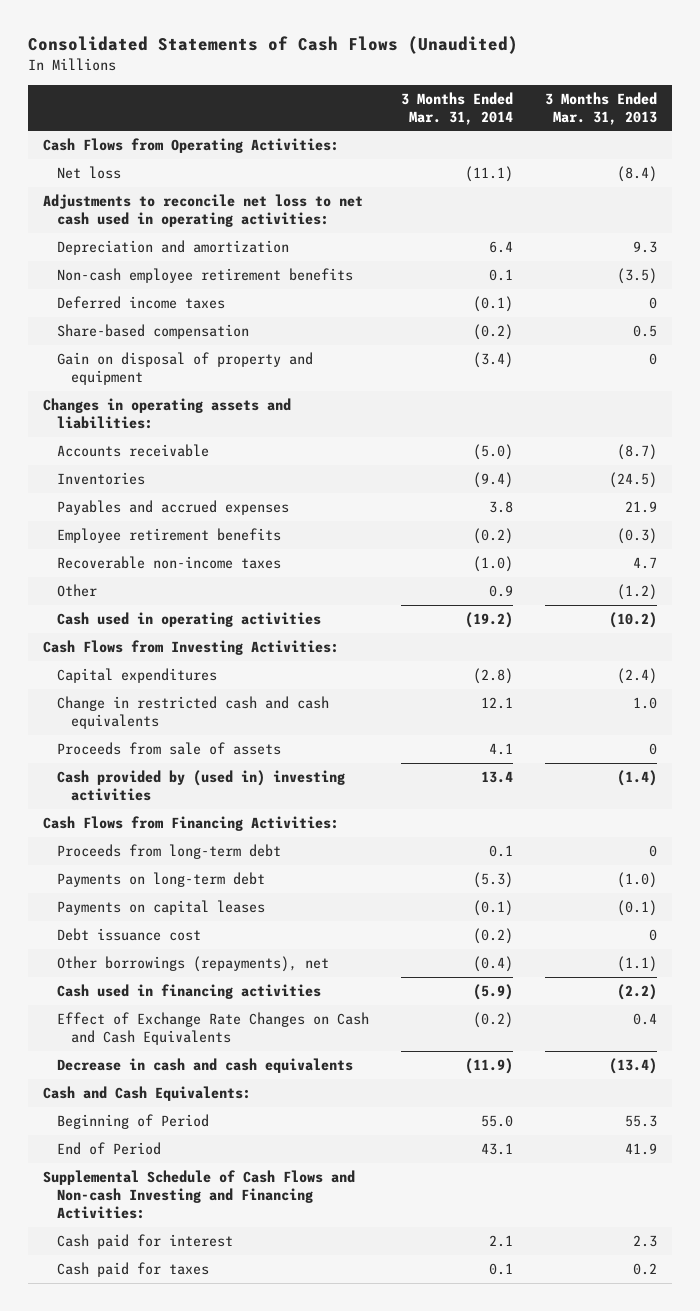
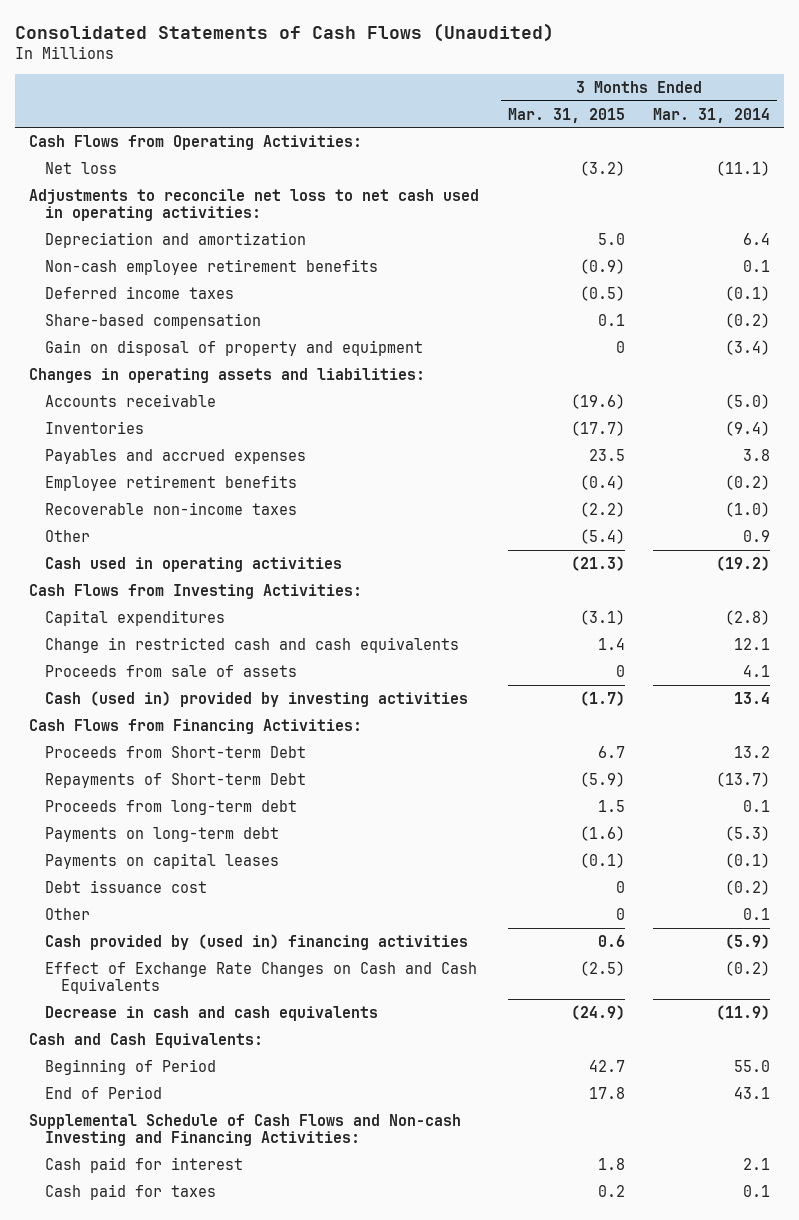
- | 3 Months Ended Mar. 31, 2014 | 3 Months Ended Mar. 31, 2013
+ | 3 Months Ended Mar. 31, 2015 | 3 Months Ended Mar. 31, 2014
- Cash provided by (used in) investing activities | 13.4 | (1.4)
+ Cash (used in) provided by investing activities | (1.7) | 13.4
+ Proceeds from Short-term Debt | 6.7 | 13.2
+ Repayments of Short-term Debt | (5.9) | (13.7)
- Other borrowings (repayments), net | (0.4) | (1.1)
- Cash used in financing activities | (5.9) | (2.2)
+ Other | 0 | 0.1
+ Cash provided by (used in) financing activities | 0.6 | (5.9)

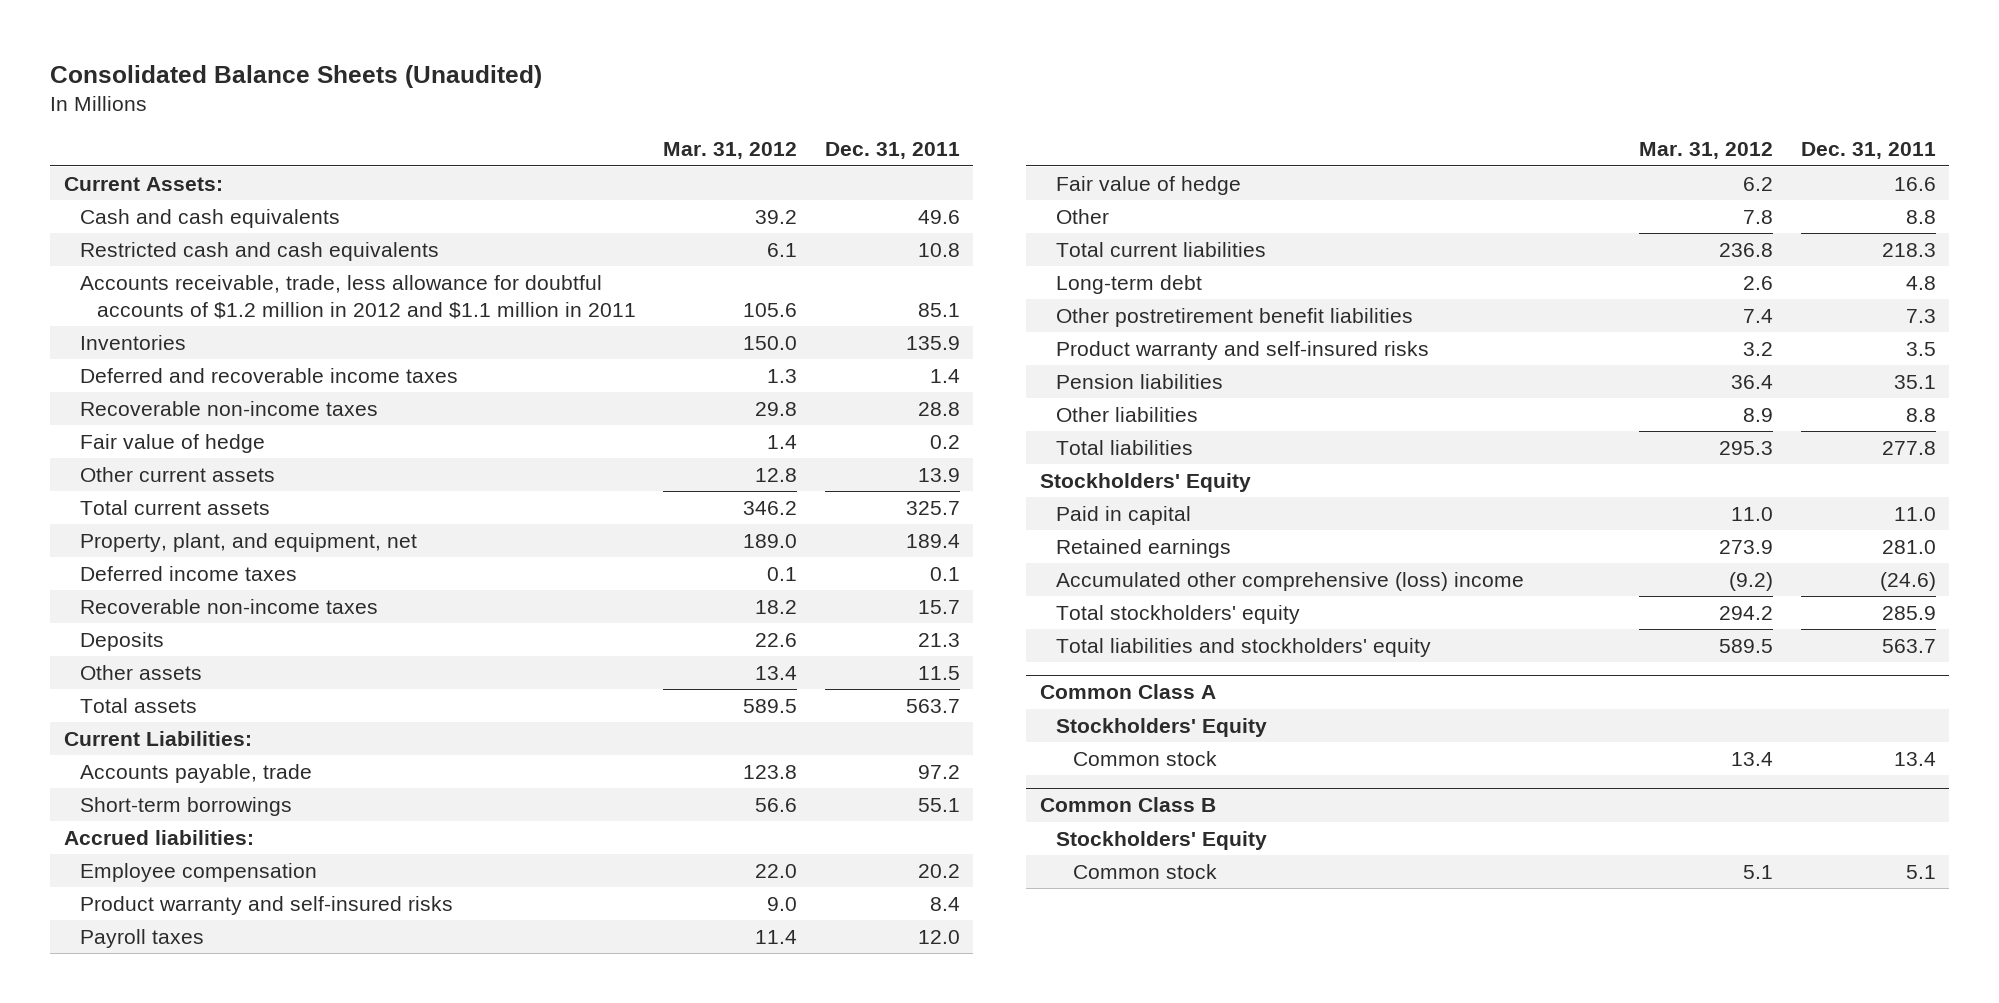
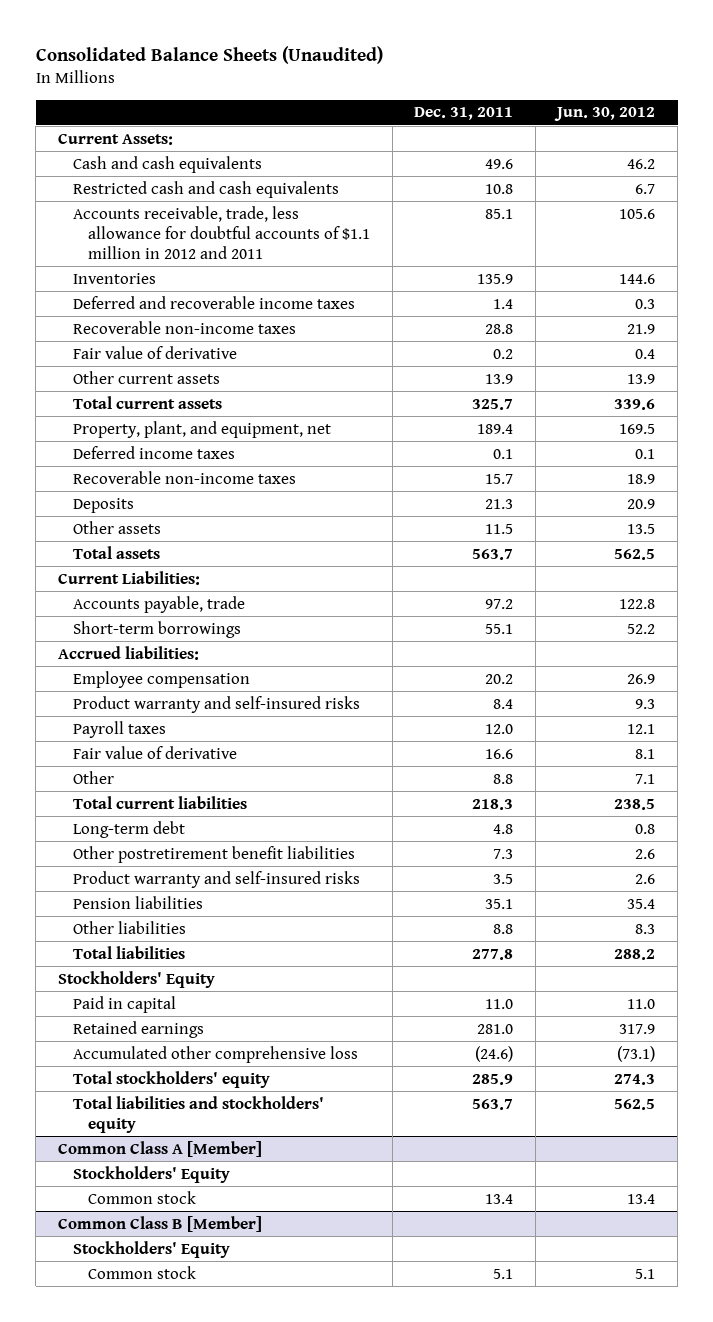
- | Mar. 31, 2012 | Dec. 31, 2011
+ | Dec. 31, 2011 | Jun. 30, 2012
- Accounts receivable, trade, less allowance for doubtful accounts of $1.2 million in 2012 and $1.1 million in 2011 | 105.6 | 85.1
+ Accounts receivable, trade, less allowance for doubtful accounts of $1.1 million in 2012 and 2011 | 85.1 | 105.6
- Fair value of hedge | 1.4 | 0.2
+ Fair value of derivative | 0.2 | 0.4
- Fair value of hedge | 6.2 | 16.6
+ Fair value of derivative | 16.6 | 8.1
- Accumulated other comprehensive (loss) income | (9.2) | (24.6)
+ Accumulated other comprehensive loss | (24.6) | (73.1)
- Common Class A
+ Common Class A [Member]
- Common Class B
+ Common Class B [Member]

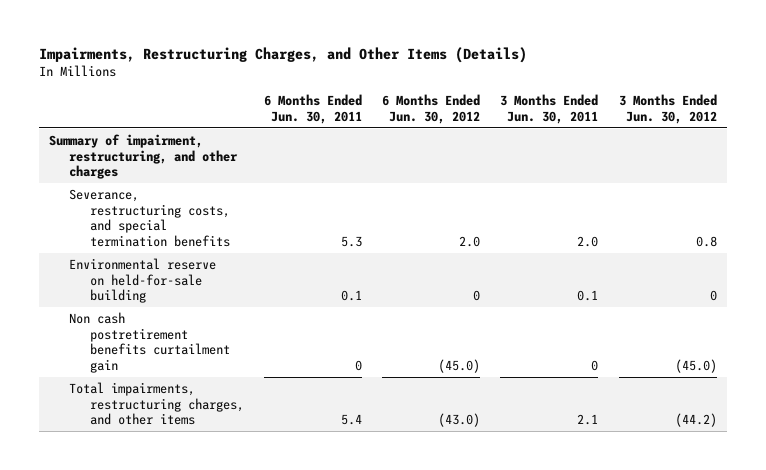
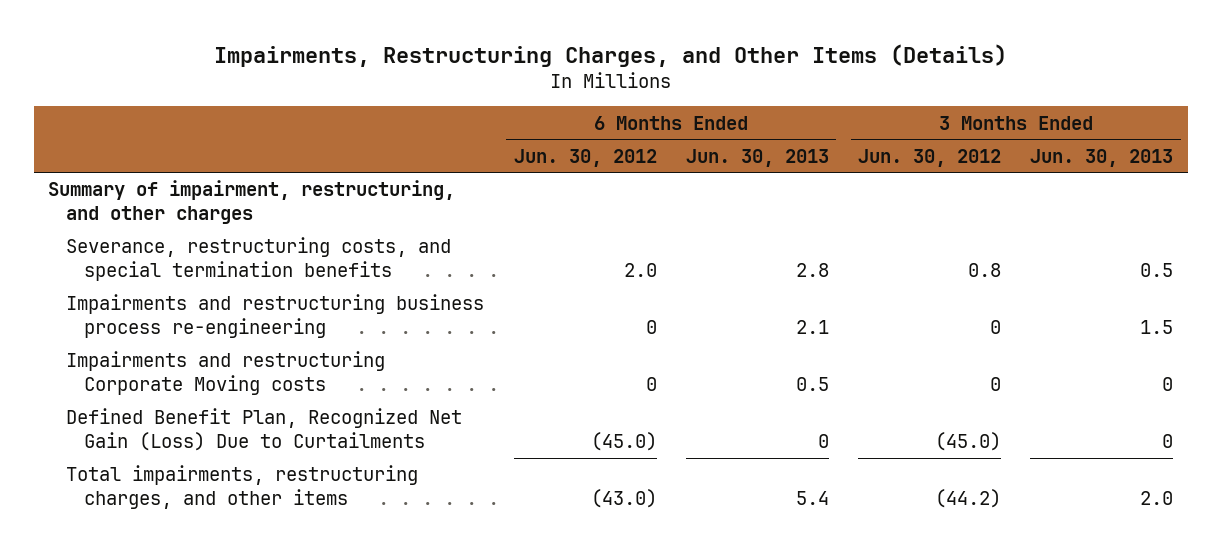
- | 6 Months Ended Jun. 30, 2011 | 6 Months Ended Jun. 30, 2012 | 3 Months Ended Jun. 30, 2011 | 3 Months Ended Jun. 30, 2012
+ | 6 Months Ended Jun. 30, 2012 | 6 Months Ended Jun. 30, 2013 | 3 Months Ended Jun. 30, 2012 | 3 Months Ended Jun. 30, 2013
- Environmental reserve on held-for-sale building | 0.1 | 0 | 0.1 | 0
- Non cash postretirement benefits curtailment gain | 0 | (45.0) | 0 | (45.0)
+ Impairments and restructuring business process re-engineering | 0 | 2.1 | 0 | 1.5
+ Impairments and restructuring Corporate Moving costs | 0 | 0.5 | 0 | 0
+ Defined Benefit Plan, Recognized Net Gain (Loss) Due to Curtailments | (45.0) | 0 | (45.0) | 0

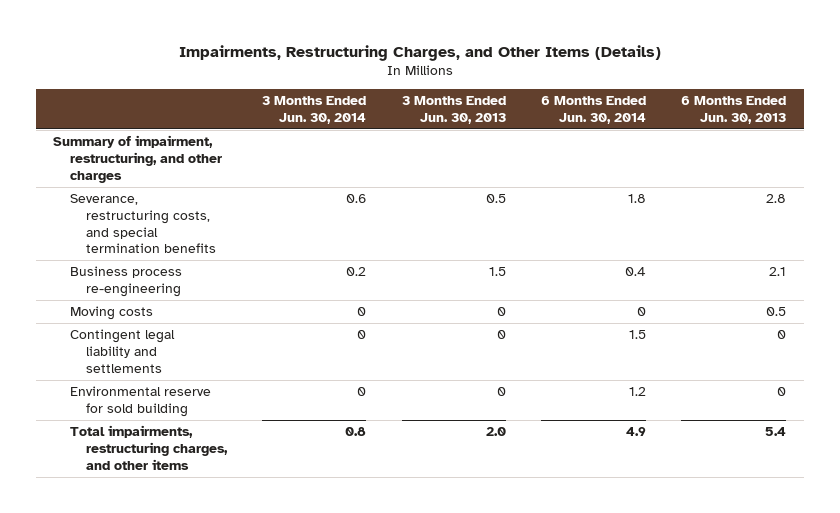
- | 6 Months Ended Jun. 30, 2012 | 6 Months Ended Jun. 30, 2013 | 3 Months Ended Jun. 30, 2012 | 3 Months Ended Jun. 30, 2013
+ | 3 Months Ended Jun. 30, 2014 | 3 Months Ended Jun. 30, 2013 | 6 Months Ended Jun. 30, 2014 | 6 Months Ended Jun. 30, 2013
- Impairments and restructuring business process re-engineering | 0 | 2.1 | 0 | 1.5
- Impairments and restructuring Corporate Moving costs | 0 | 0.5 | 0 | 0
- Defined Benefit Plan, Recognized Net Gain (Loss) Due to Curtailments | (45.0) | 0 | (45.0) | 0
+ Business process re-engineering | 0.2 | 1.5 | 0.4 | 2.1
+ Moving costs | 0 | 0 | 0 | 0.5
+ Contingent legal liability and settlements | 0 | 0 | 1.5 | 0
+ Environmental reserve for sold building | 0 | 0 | 1.2 | 0

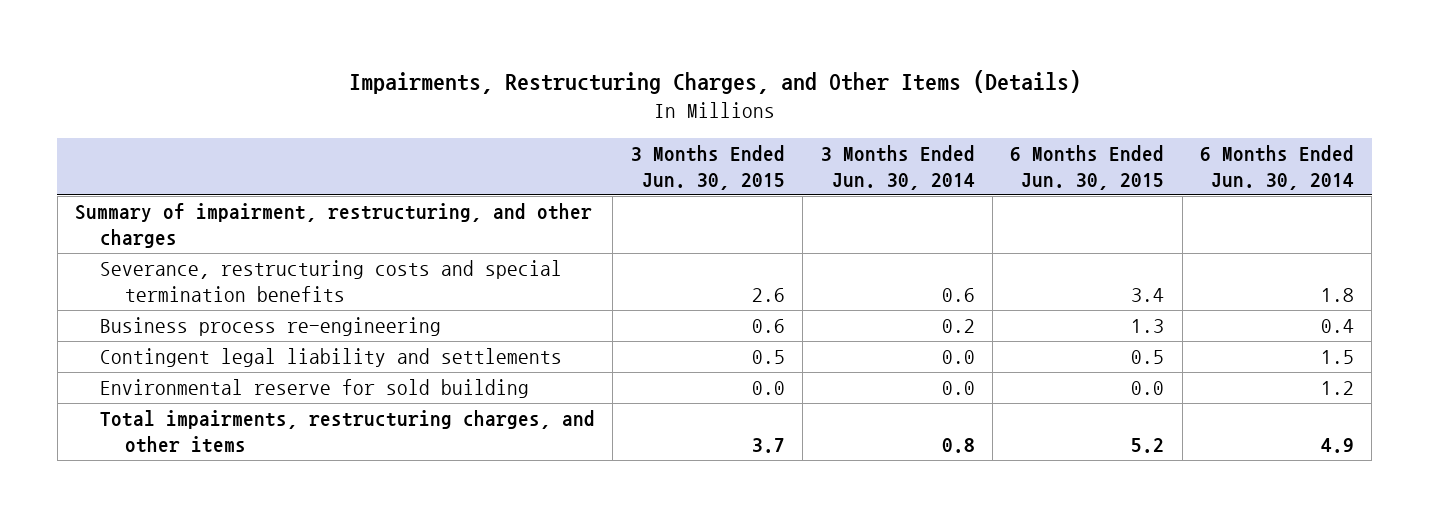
- | 3 Months Ended Jun. 30, 2014 | 3 Months Ended Jun. 30, 2013 | 6 Months Ended Jun. 30, 2014 | 6 Months Ended Jun. 30, 2013
+ | 3 Months Ended Jun. 30, 2015 | 3 Months Ended Jun. 30, 2014 | 6 Months Ended Jun. 30, 2015 | 6 Months Ended Jun. 30, 2014
- Severance, restructuring costs, and special termination benefits | 0.6 | 0.5 | 1.8 | 2.8
+ Severance, restructuring costs and special termination benefits | 2.6 | 0.6 | 3.4 | 1.8
- Moving costs | 0 | 0 | 0 | 0.5
- Contingent legal liability and settlements | 0 | 0 | 1.5 | 0
- Environmental reserve for sold building | 0 | 0 | 1.2 | 0
+ Contingent legal liability and settlements | 0.5 | 0.0 | 0.5 | 1.5
+ Environmental reserve for sold building | 0.0 | 0.0 | 0.0 | 1.2

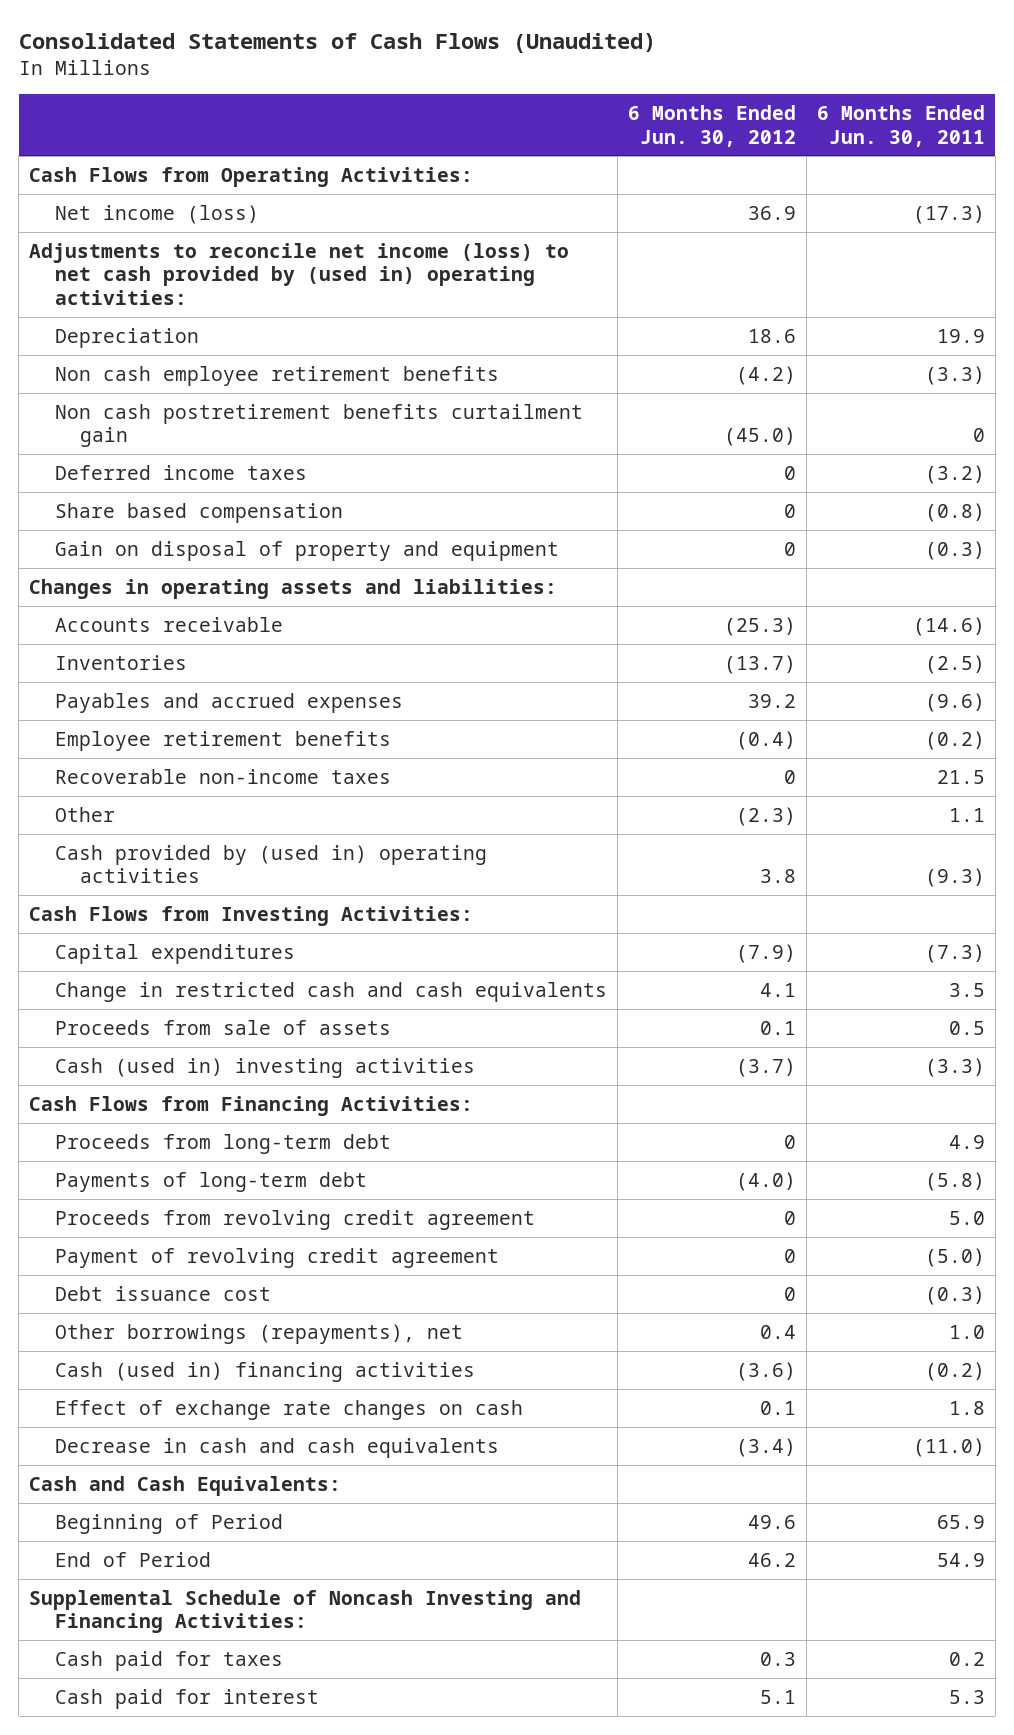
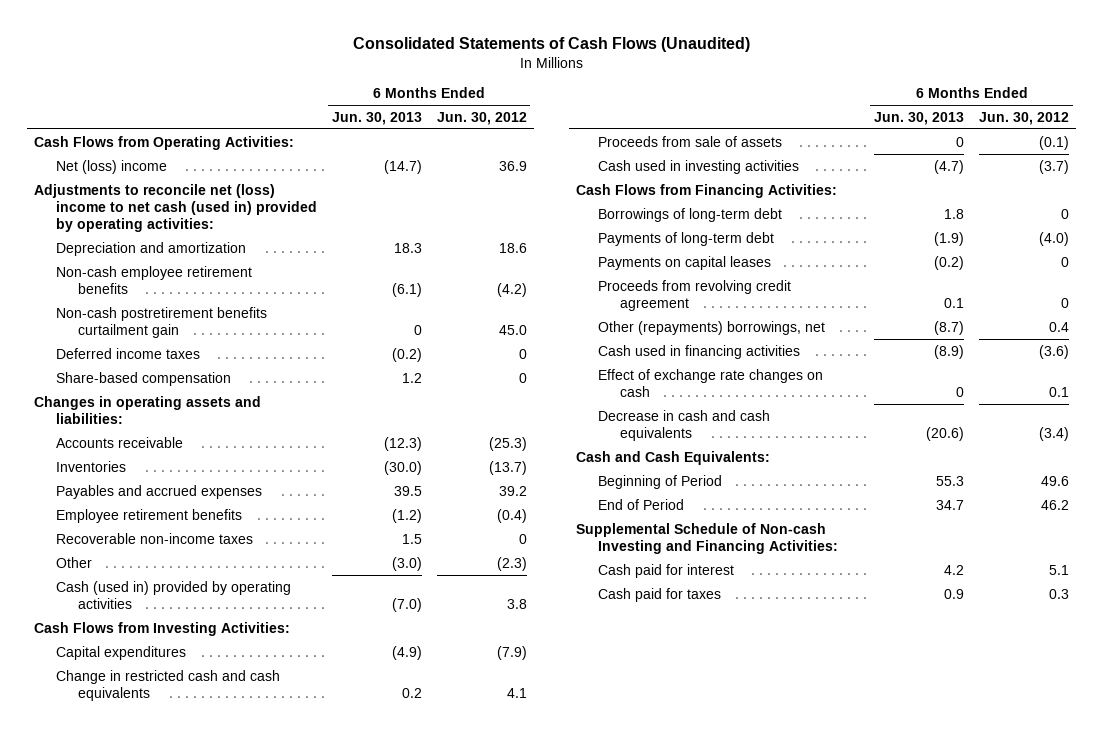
- | 6 Months Ended Jun. 30, 2012 | 6 Months Ended Jun. 30, 2011
+ | 6 Months Ended Jun. 30, 2013 | 6 Months Ended Jun. 30, 2012
- Net income (loss) | 36.9 | (17.3)
- Adjustments to reconcile net income (loss) to net cash provided by (used in) operating activities:
- Depreciation | 18.6 | 19.9
- Non cash employee retirement benefits | (4.2) | (3.3)
- Non cash postretirement benefits curtailment gain | (45.0) | 0
+ Net (loss) income | (14.7) | 36.9
+ Adjustments to reconcile net (loss) income to net cash (used in) provided by operating activities:
+ Depreciation and amortization | 18.3 | 18.6
+ Non-cash employee retirement benefits | (6.1) | (4.2)
+ Non-cash postretirement benefits curtailment gain | 0 | 45.0
- Share based compensation | 0 | (0.8)
- Gain on disposal of property and equipment | 0 | (0.3)
+ Share-based compensation | 1.2 | 0
- Cash provided by (used in) operating activities | 3.8 | (9.3)
+ Cash (used in) provided by operating activities | (7.0) | 3.8
- Proceeds from sale of assets | 0.1 | 0.5
- Cash (used in) investing activities | (3.7) | (3.3)
+ Proceeds from sale of assets | 0 | (0.1)
+ Cash used in investing activities | (4.7) | (3.7)
- Proceeds from long-term debt | 0 | 4.9
+ Borrowings of long-term debt | 1.8 | 0
+ Payments on capital leases | (0.2) | 0
- Payment of revolving credit agreement | 0 | (5.0)
- Debt issuance cost | 0 | (0.3)
- Other borrowings (repayments), net | 0.4 | 1.0
- Cash (used in) financing activities | (3.6) | (0.2)
+ Other (repayments) borrowings, net | (8.7) | 0.4
+ Cash used in financing activities | (8.9) | (3.6)
- Supplemental Schedule of Noncash Investing and Financing Activities:
+ Supplemental Schedule of Non-cash Investing and Financing Activities:
moved down: Cash paid for taxes | 0.9 | 0.3

